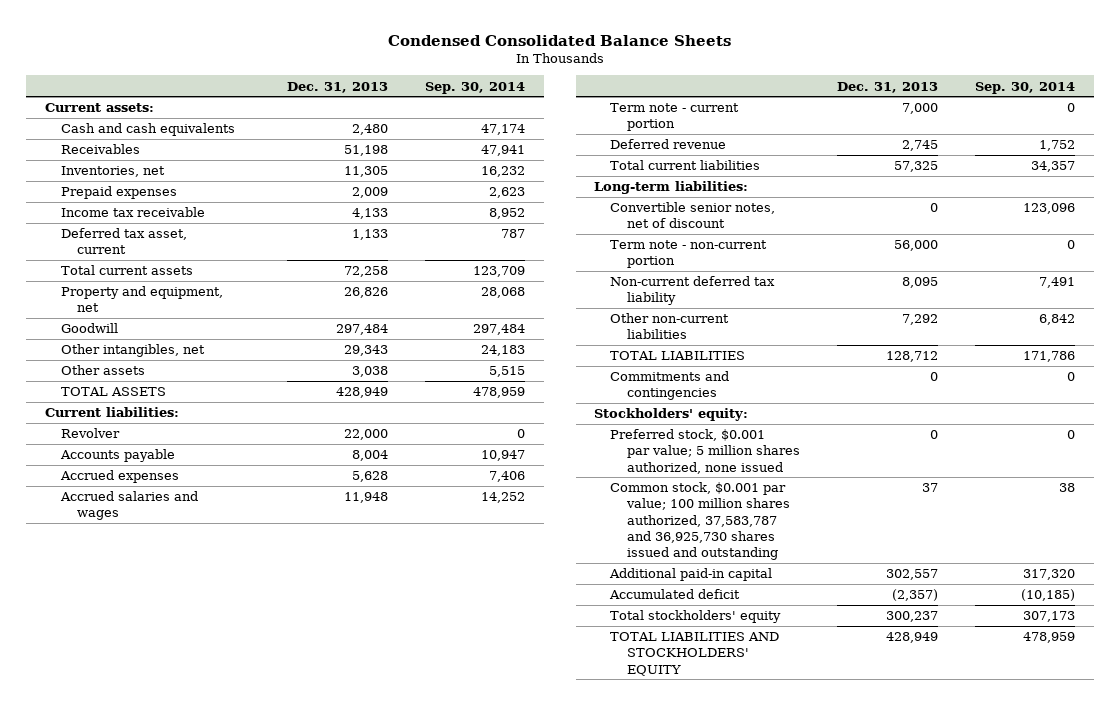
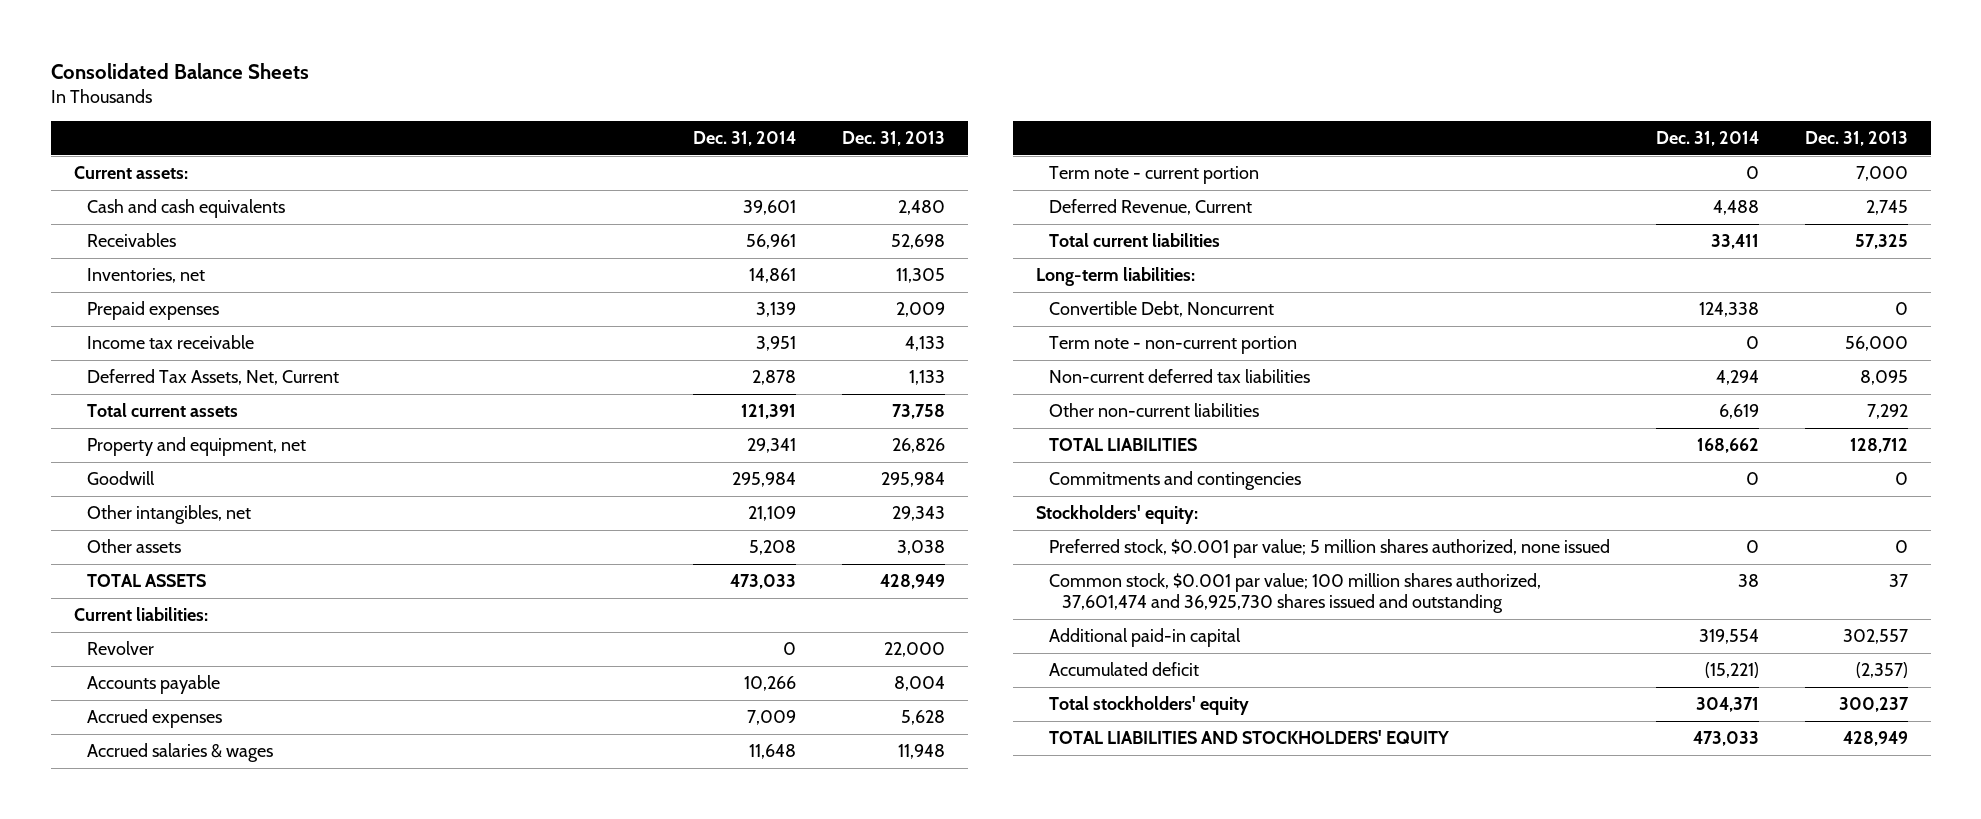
- Condensed Consolidated Balance Sheets
+ Consolidated Balance Sheets
- | Dec. 31, 2013 | Sep. 30, 2014
+ | Dec. 31, 2014 | Dec. 31, 2013
- Receivables | 51,198 | 47,941
+ Receivables | 56,961 | 52,698
- Deferred tax asset, current | 1,133 | 787
- Total current assets | 72,258 | 123,709
+ Deferred Tax Assets, Net, Current | 2,878 | 1,133
+ Total current assets | 121,391 | 73,758
- Goodwill | 297,484 | 297,484
+ Goodwill | 295,984 | 295,984
- Accrued salaries and wages | 11,948 | 14,252
+ Accrued salaries & wages | 11,648 | 11,948
- Deferred revenue | 2,745 | 1,752
+ Deferred Revenue, Current | 4,488 | 2,745
- Convertible senior notes, net of discount | 0 | 123,096
+ Convertible Debt, Noncurrent | 124,338 | 0
- Non-current deferred tax liability | 8,095 | 7,491
+ Non-current deferred tax liabilities | 4,294 | 8,095
- Common stock, $0.001 par value; 100 million shares authorized, 37,583,787 and 36,925,730 shares issued and outstanding | 37 | 38
+ Common stock, $0.001 par value; 100 million shares authorized, 37,601,474 and 36,925,730 shares issued and outstanding | 38 | 37

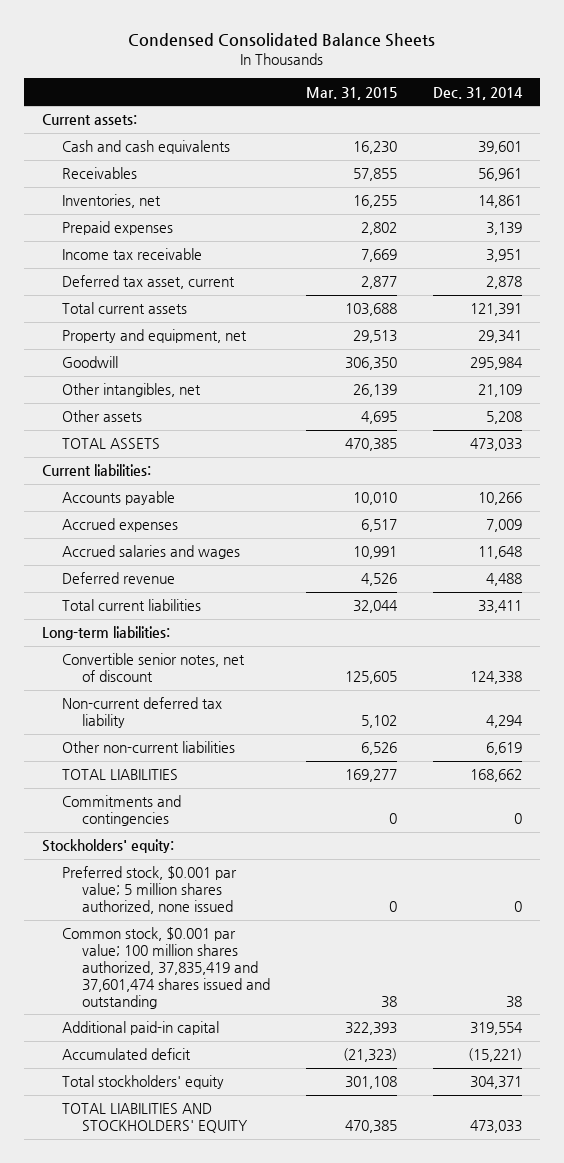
- Consolidated Balance Sheets
+ Condensed Consolidated Balance Sheets
- | Dec. 31, 2014 | Dec. 31, 2013
+ | Mar. 31, 2015 | Dec. 31, 2014
- Deferred Tax Assets, Net, Current | 2,878 | 1,133
+ Deferred tax asset, current | 2,877 | 2,878
- Revolver | 0 | 22,000
- Accrued salaries & wages | 11,648 | 11,948
- Term note - current portion | 0 | 7,000
- Deferred Revenue, Current | 4,488 | 2,745
+ Accrued salaries and wages | 10,991 | 11,648
+ Deferred revenue | 4,526 | 4,488
- Convertible Debt, Noncurrent | 124,338 | 0
- Term note - non-current portion | 0 | 56,000
- Non-current deferred tax liabilities | 4,294 | 8,095
+ Convertible senior notes, net of discount | 125,605 | 124,338
+ Non-current deferred tax liability | 5,102 | 4,294
- Common stock, $0.001 par value; 100 million shares authorized, 37,601,474 and 36,925,730 shares issued and outstanding | 38 | 37
+ Common stock, $0.001 par value; 100 million shares authorized, 37,835,419 and 37,601,474 shares issued and outstanding | 38 | 38

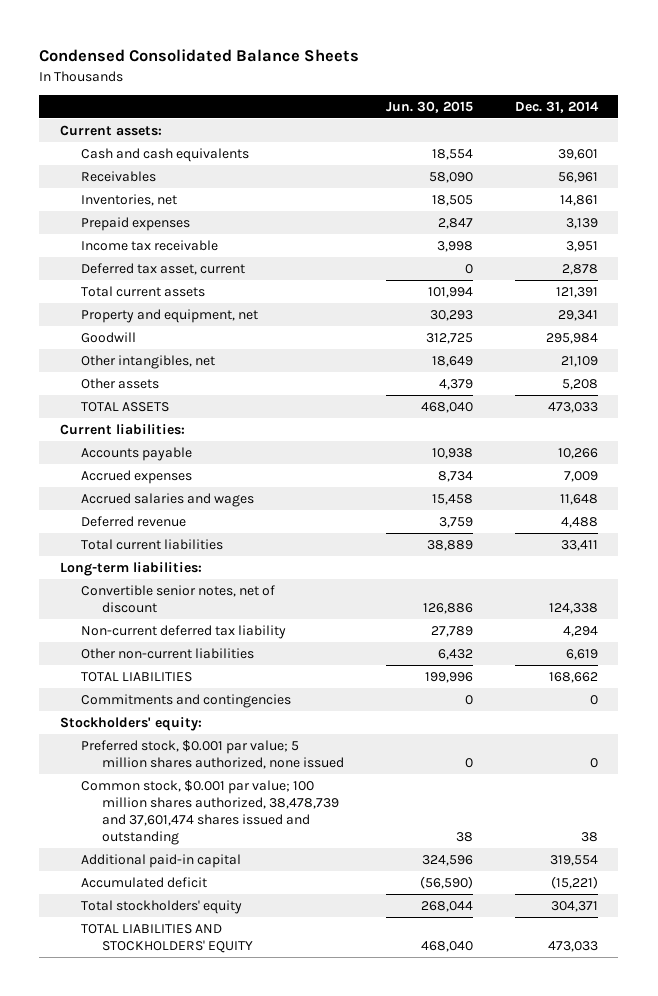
- | Mar. 31, 2015 | Dec. 31, 2014
+ | Jun. 30, 2015 | Dec. 31, 2014
- Common stock, $0.001 par value; 100 million shares authorized, 37,835,419 and 37,601,474 shares issued and outstanding | 38 | 38
+ Common stock, $0.001 par value; 100 million shares authorized, 38,478,739 and 37,601,474 shares issued and outstanding | 38 | 38

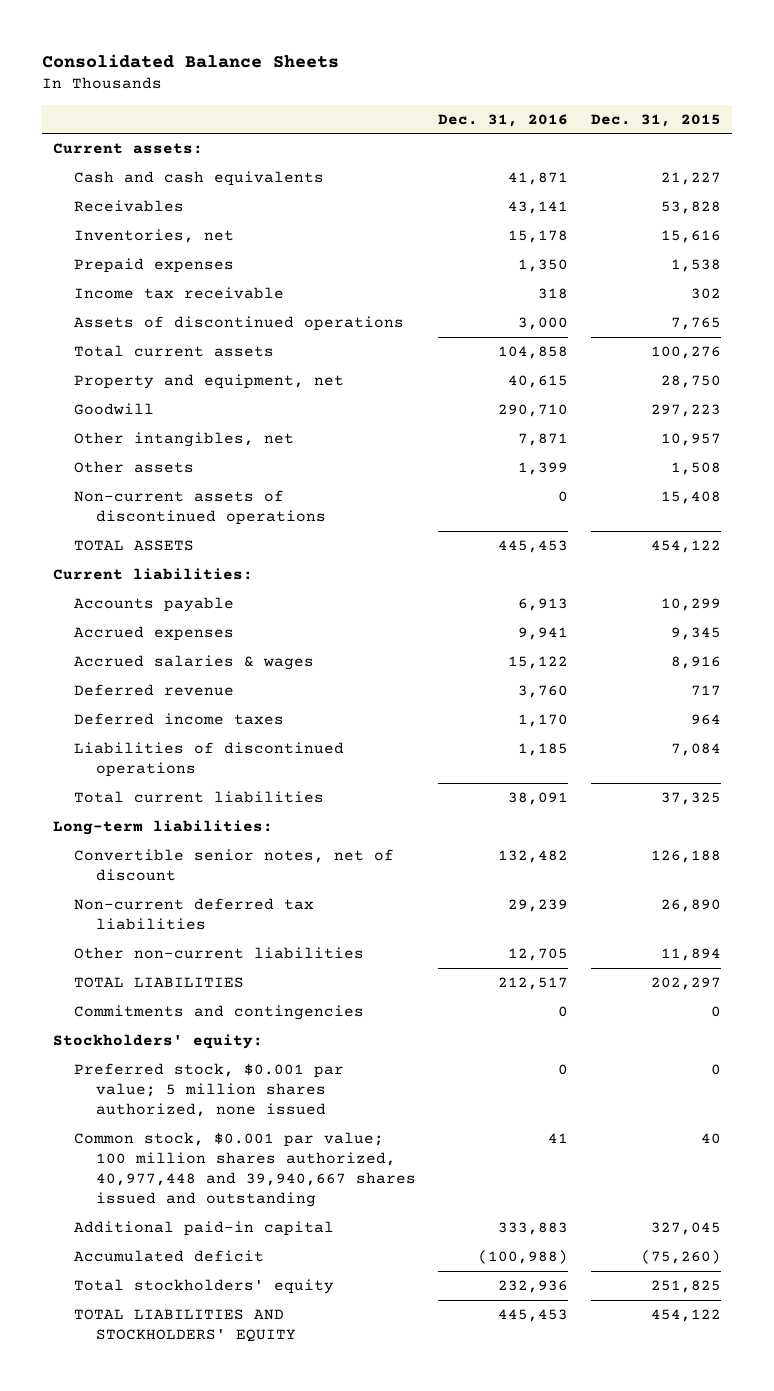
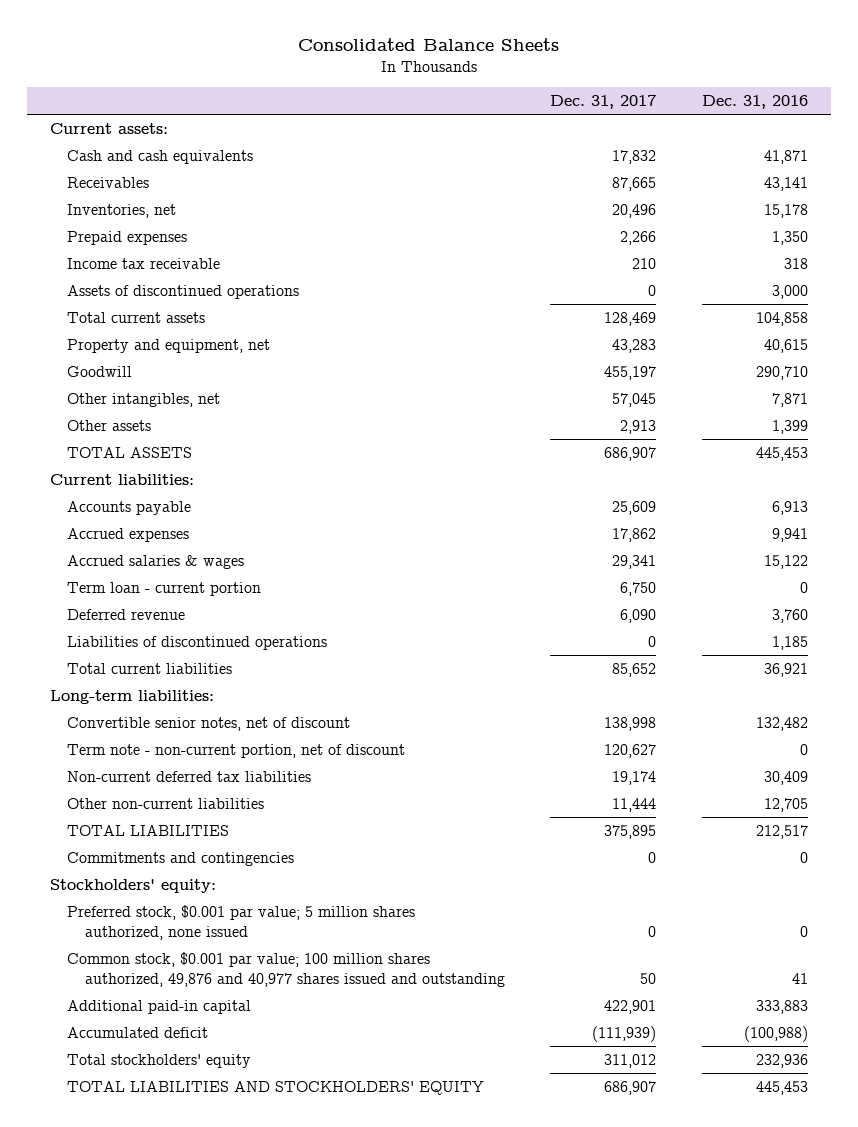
- | Dec. 31, 2016 | Dec. 31, 2015
+ | Dec. 31, 2017 | Dec. 31, 2016
- Non-current assets of discontinued operations | 0 | 15,408
+ Term loan - current portion | 6,750 | 0
- Deferred income taxes | 1,170 | 964
- Total current liabilities | 38,091 | 37,325
+ Total current liabilities | 85,652 | 36,921
- Non-current deferred tax liabilities | 29,239 | 26,890
+ Term note - non-current portion, net of discount | 120,627 | 0
+ Non-current deferred tax liabilities | 19,174 | 30,409
- Common stock, $0.001 par value; 100 million shares authorized, 40,977,448 and 39,940,667 shares issued and outstanding | 41 | 40
+ Common stock, $0.001 par value; 100 million shares authorized, 49,876 and 40,977 shares issued and outstanding | 50 | 41

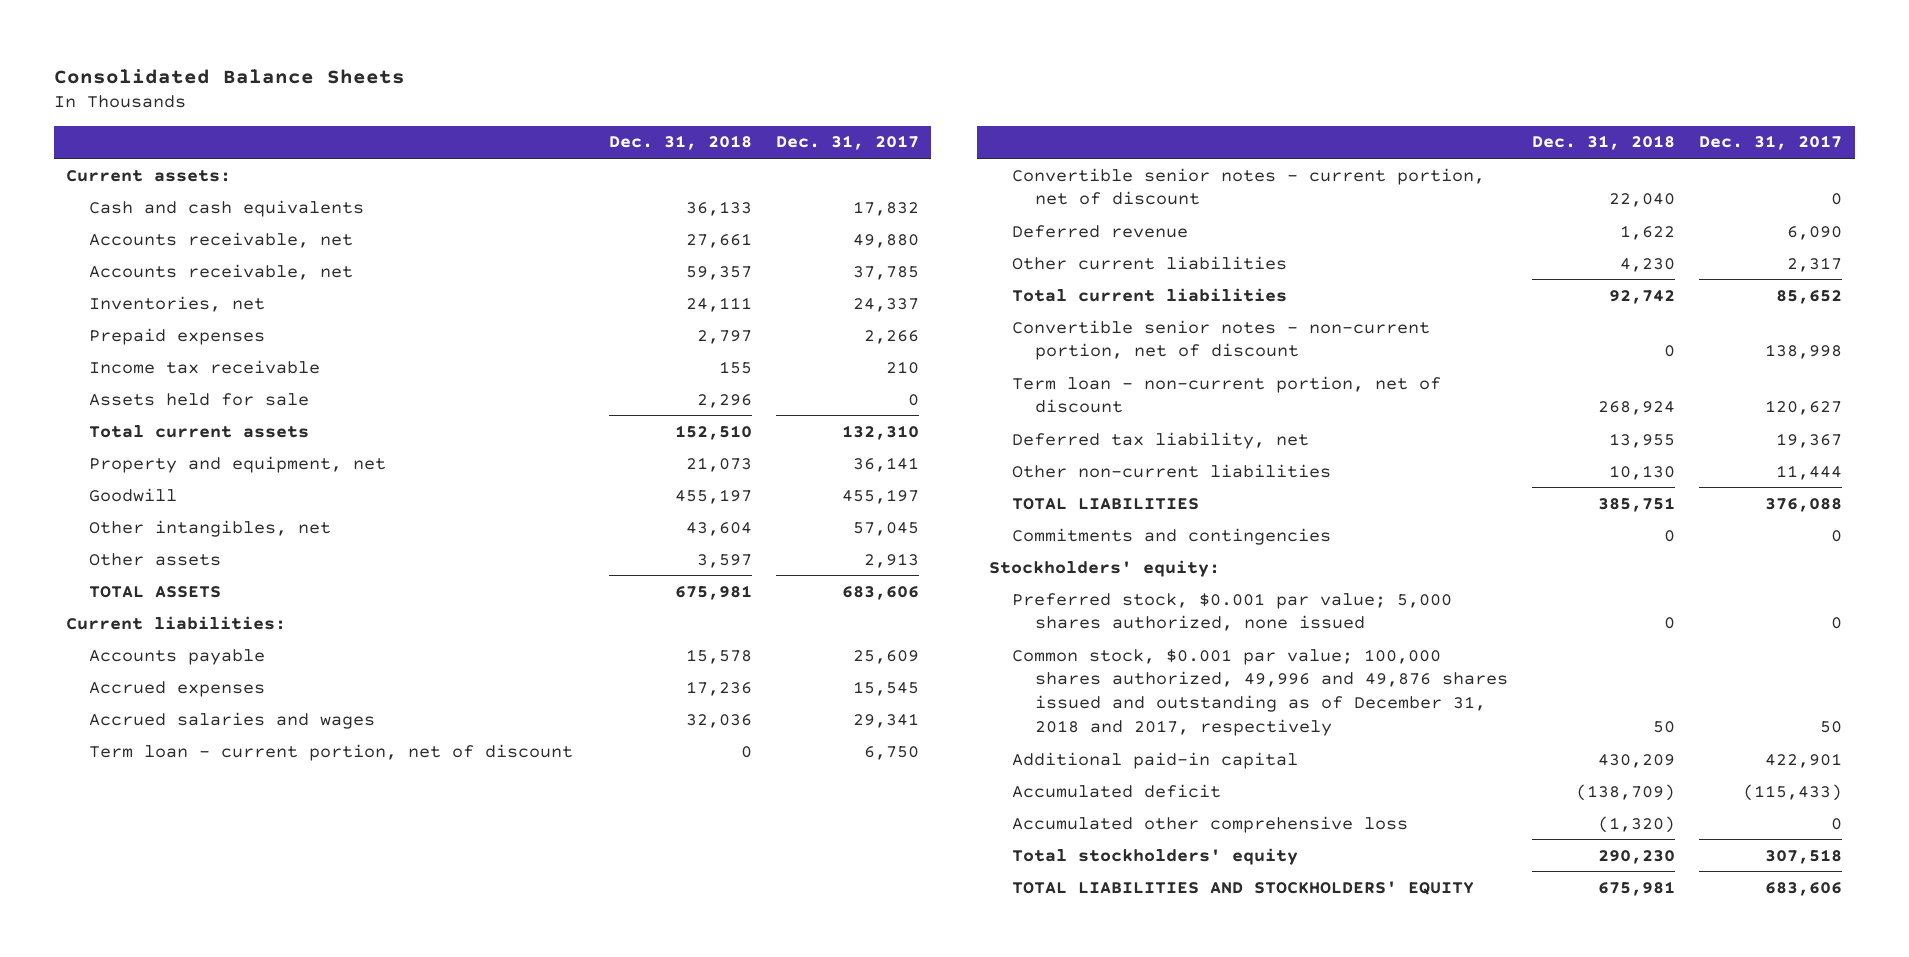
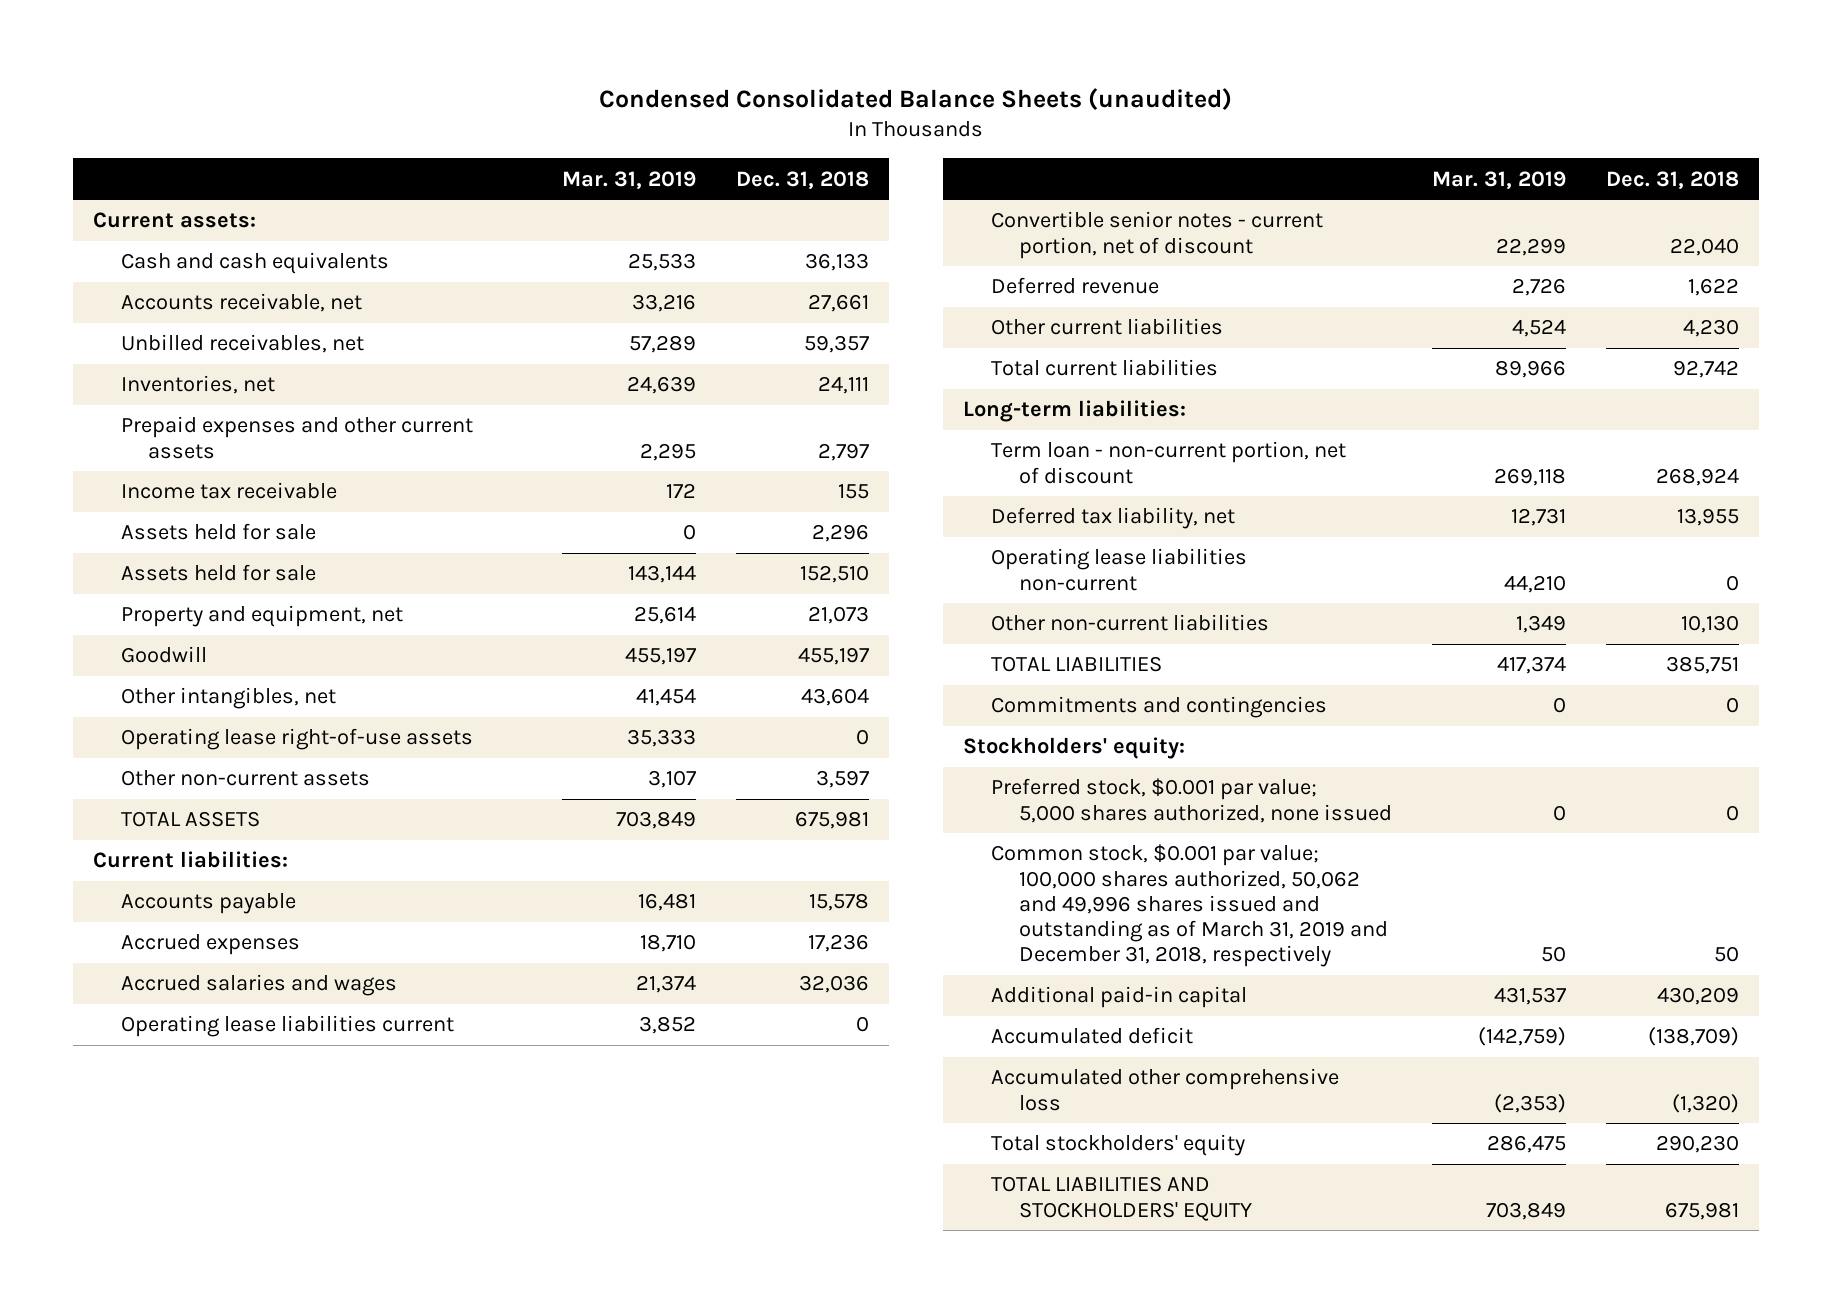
- Consolidated Balance Sheets
+ Condensed Consolidated Balance Sheets (unaudited)
- | Dec. 31, 2018 | Dec. 31, 2017
+ | Mar. 31, 2019 | Dec. 31, 2018
- Accounts receivable, net | 59,357 | 37,785
+ Unbilled receivables, net | 57,289 | 59,357
- Prepaid expenses | 2,797 | 2,266
+ Prepaid expenses and other current assets | 2,295 | 2,797
- Total current assets | 152,510 | 132,310
+ Assets held for sale | 143,144 | 152,510
- Other assets | 3,597 | 2,913
+ Operating lease right-of-use assets | 35,333 | 0
+ Other non-current assets | 3,107 | 3,597
- Term loan - current portion, net of discount | 0 | 6,750
+ Operating lease liabilities current | 3,852 | 0
- Convertible senior notes - non-current portion, net of discount | 0 | 138,998
+ Long-term liabilities:
+ Operating lease liabilities non-current | 44,210 | 0
- Common stock, $0.001 par value; 100,000 shares authorized, 49,996 and 49,876 shares issued and outstanding as of December 31, 2018 and 2017, respectively | 50 | 50
+ Common stock, $0.001 par value; 100,000 shares authorized, 50,062 and 49,996 shares issued and outstanding as of March 31, 2019 and December 31, 2018, respectively | 50 | 50

